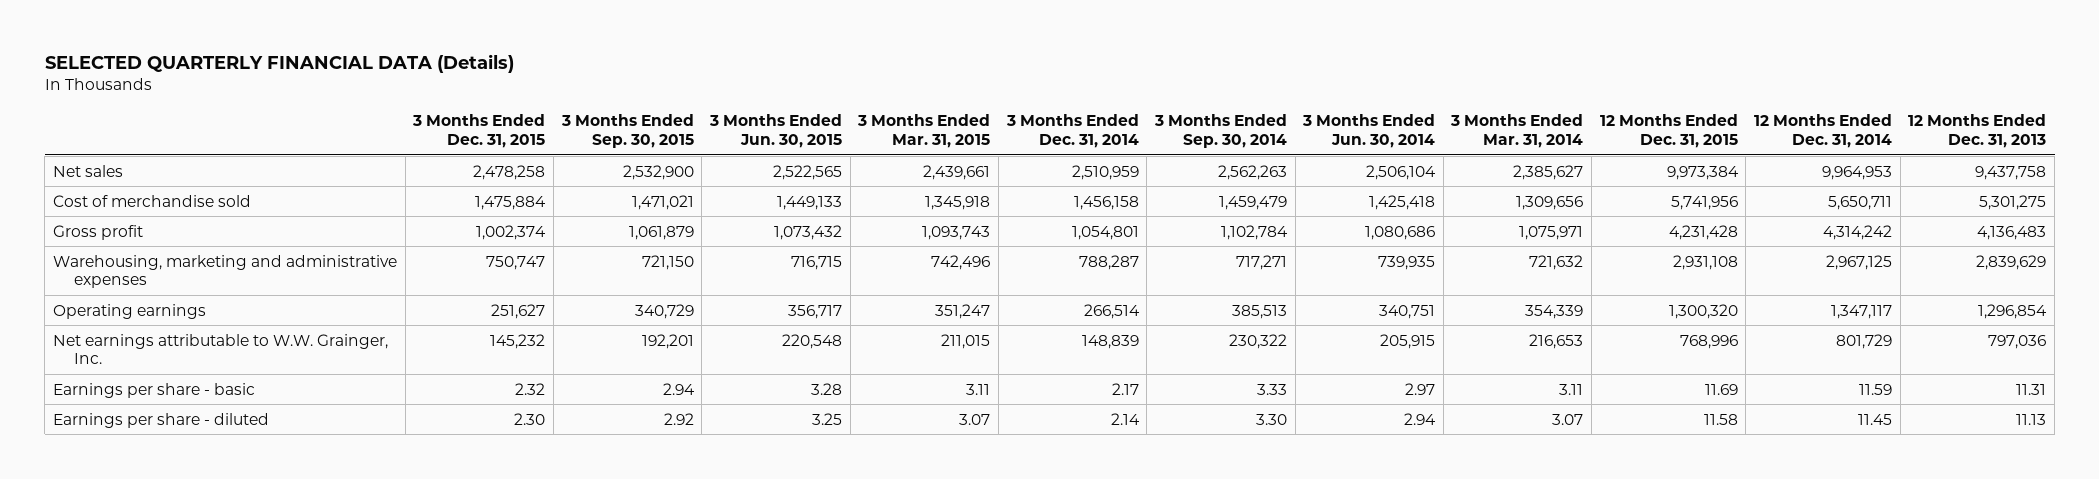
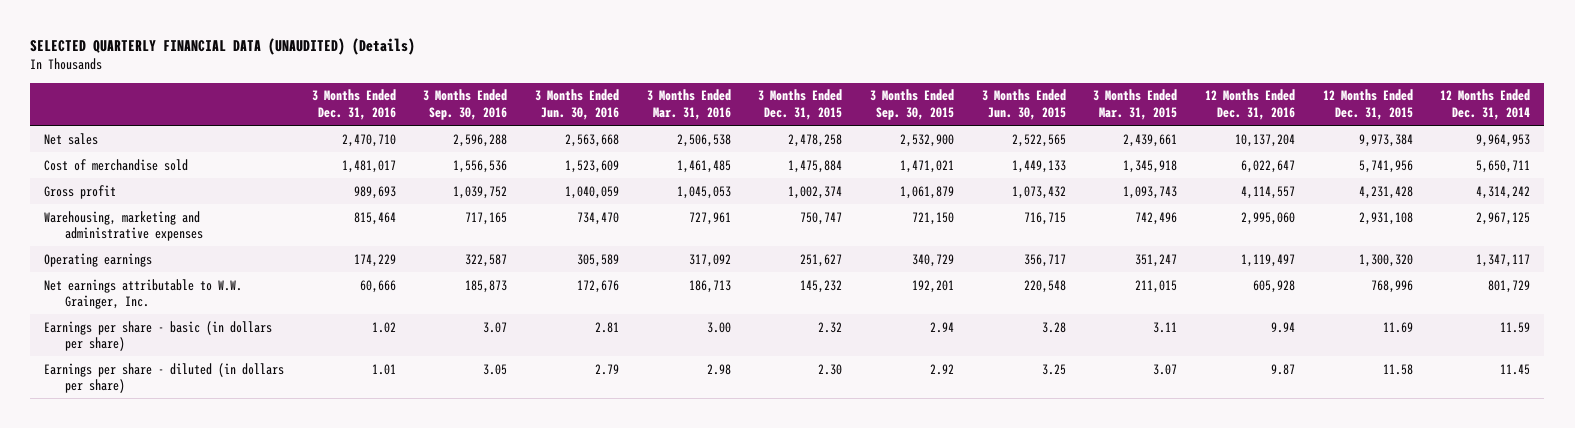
- SELECTED QUARTERLY FINANCIAL DATA (Details)
+ SELECTED QUARTERLY FINANCIAL DATA (UNAUDITED) (Details)
- | 3 Months Ended Dec. 31, 2015 | 3 Months Ended Sep. 30, 2015 | 3 Months Ended Jun. 30, 2015 | 3 Months Ended Mar. 31, 2015 | 3 Months Ended Dec. 31, 2014 | 3 Months Ended Sep. 30, 2014 | 3 Months Ended Jun. 30, 2014 | 3 Months Ended Mar. 31, 2014 | 12 Months Ended Dec. 31, 2015 | 12 Months Ended Dec. 31, 2014 | 12 Months Ended Dec. 31, 2013
+ | 3 Months Ended Dec. 31, 2016 | 3 Months Ended Sep. 30, 2016 | 3 Months Ended Jun. 30, 2016 | 3 Months Ended Mar. 31, 2016 | 3 Months Ended Dec. 31, 2015 | 3 Months Ended Sep. 30, 2015 | 3 Months Ended Jun. 30, 2015 | 3 Months Ended Mar. 31, 2015 | 12 Months Ended Dec. 31, 2016 | 12 Months Ended Dec. 31, 2015 | 12 Months Ended Dec. 31, 2014
- Earnings per share - basic | 2.32 | 2.94 | 3.28 | 3.11 | 2.17 | 3.33 | 2.97 | 3.11 | 11.69 | 11.59 | 11.31
- Earnings per share - diluted | 2.30 | 2.92 | 3.25 | 3.07 | 2.14 | 3.30 | 2.94 | 3.07 | 11.58 | 11.45 | 11.13
+ Earnings per share - basic (in dollars per share) | 1.02 | 3.07 | 2.81 | 3.00 | 2.32 | 2.94 | 3.28 | 3.11 | 9.94 | 11.69 | 11.59
+ Earnings per share - diluted (in dollars per share) | 1.01 | 3.05 | 2.79 | 2.98 | 2.30 | 2.92 | 3.25 | 3.07 | 9.87 | 11.58 | 11.45

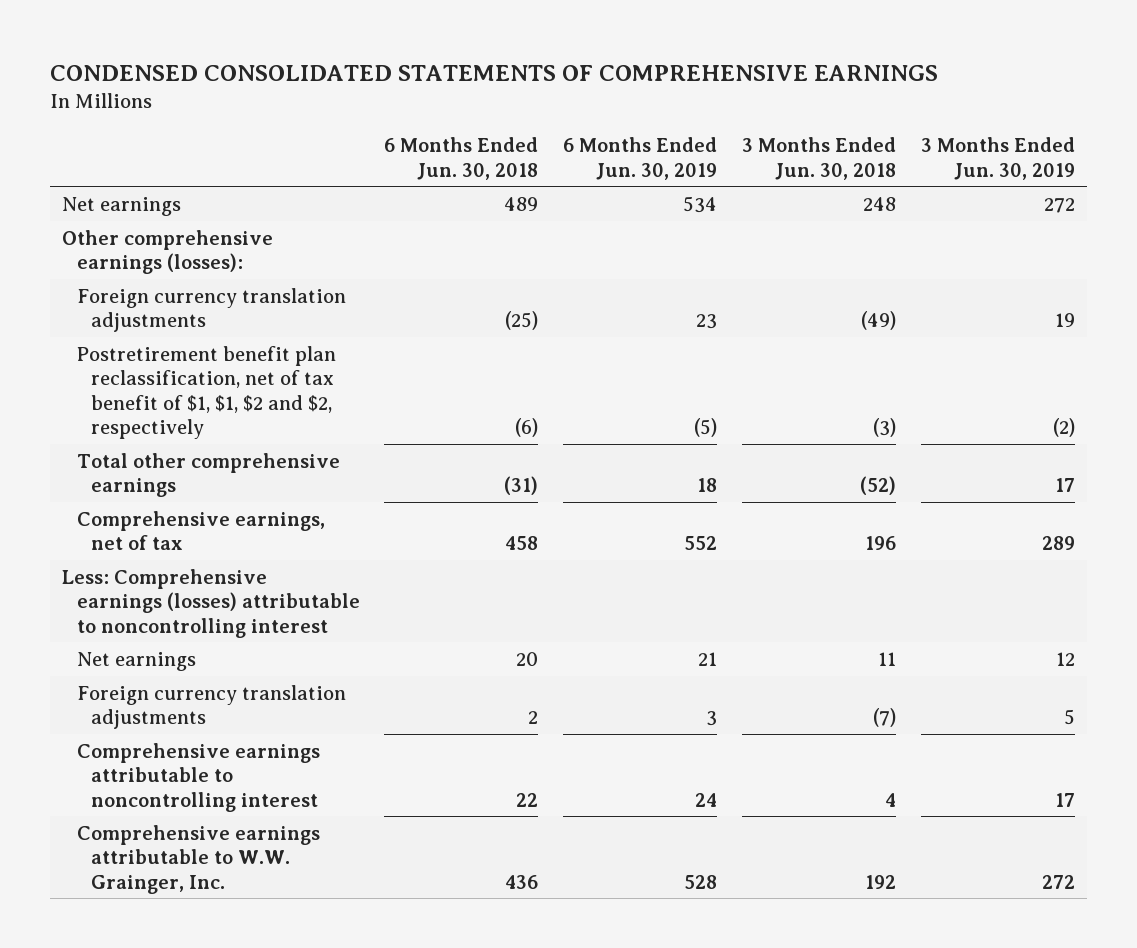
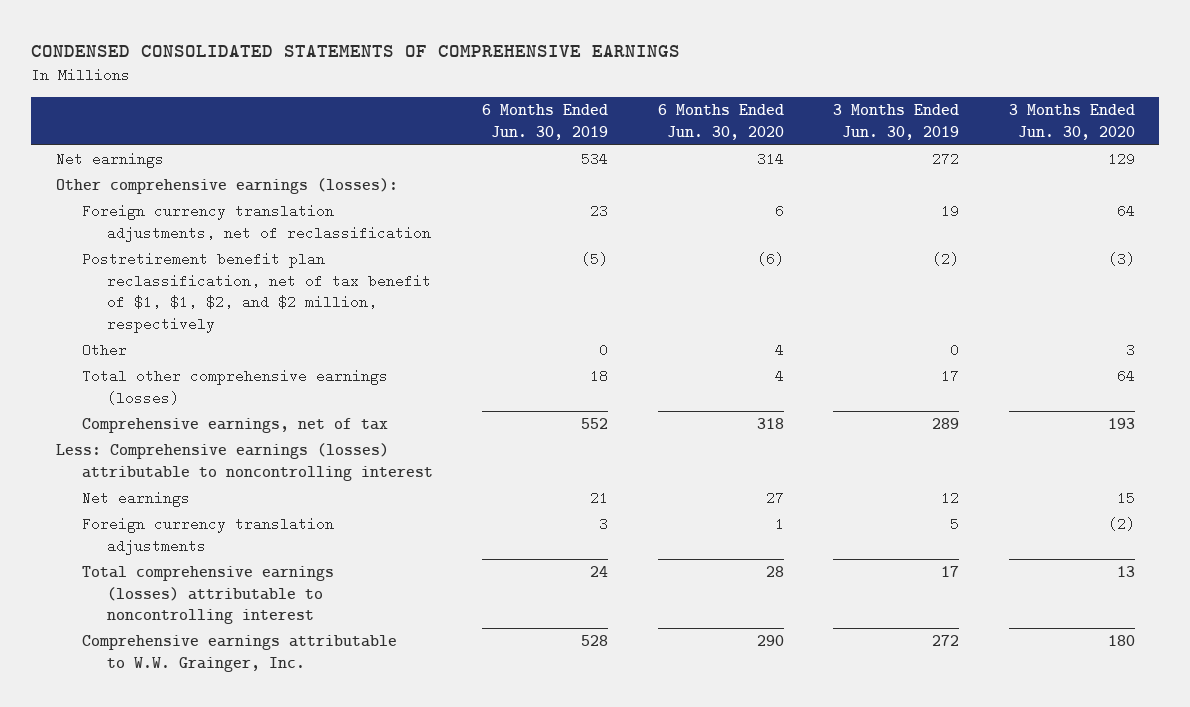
- | 6 Months Ended Jun. 30, 2018 | 6 Months Ended Jun. 30, 2019 | 3 Months Ended Jun. 30, 2018 | 3 Months Ended Jun. 30, 2019
+ | 6 Months Ended Jun. 30, 2019 | 6 Months Ended Jun. 30, 2020 | 3 Months Ended Jun. 30, 2019 | 3 Months Ended Jun. 30, 2020
- Foreign currency translation adjustments | (25) | 23 | (49) | 19
- Postretirement benefit plan reclassification, net of tax benefit of $1, $1, $2 and $2, respectively | (6) | (5) | (3) | (2)
- Total other comprehensive earnings | (31) | 18 | (52) | 17
+ Foreign currency translation adjustments, net of reclassification | 23 | 6 | 19 | 64
+ Postretirement benefit plan reclassification, net of tax benefit of $1, $1, $2, and $2 million, respectively | (5) | (6) | (2) | (3)
+ Other | 0 | 4 | 0 | 3
+ Total other comprehensive earnings (losses) | 18 | 4 | 17 | 64
- Comprehensive earnings attributable to noncontrolling interest | 22 | 24 | 4 | 17
+ Total comprehensive earnings (losses) attributable to noncontrolling interest | 24 | 28 | 17 | 13

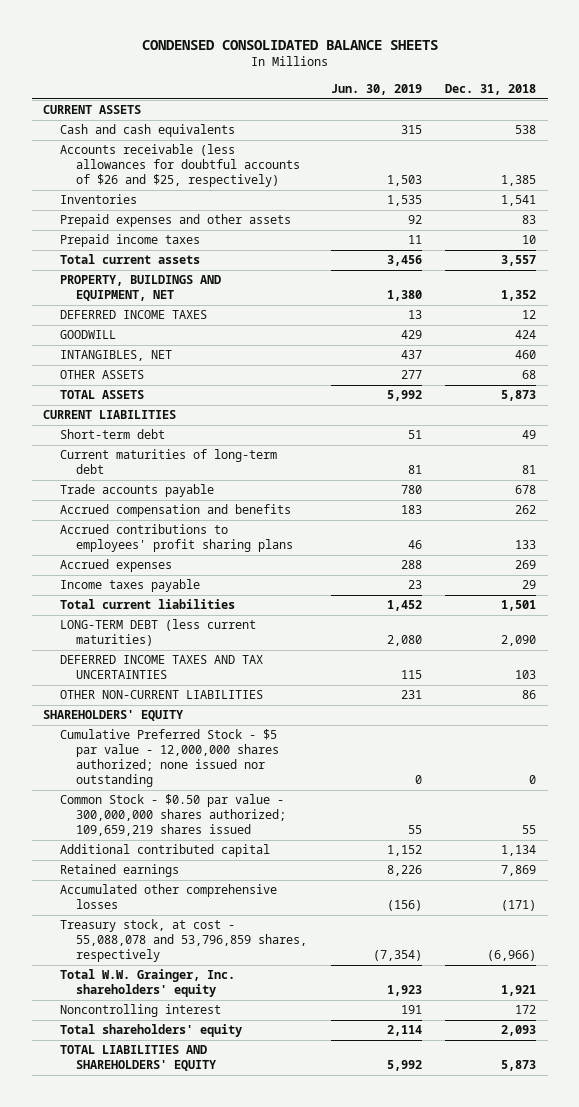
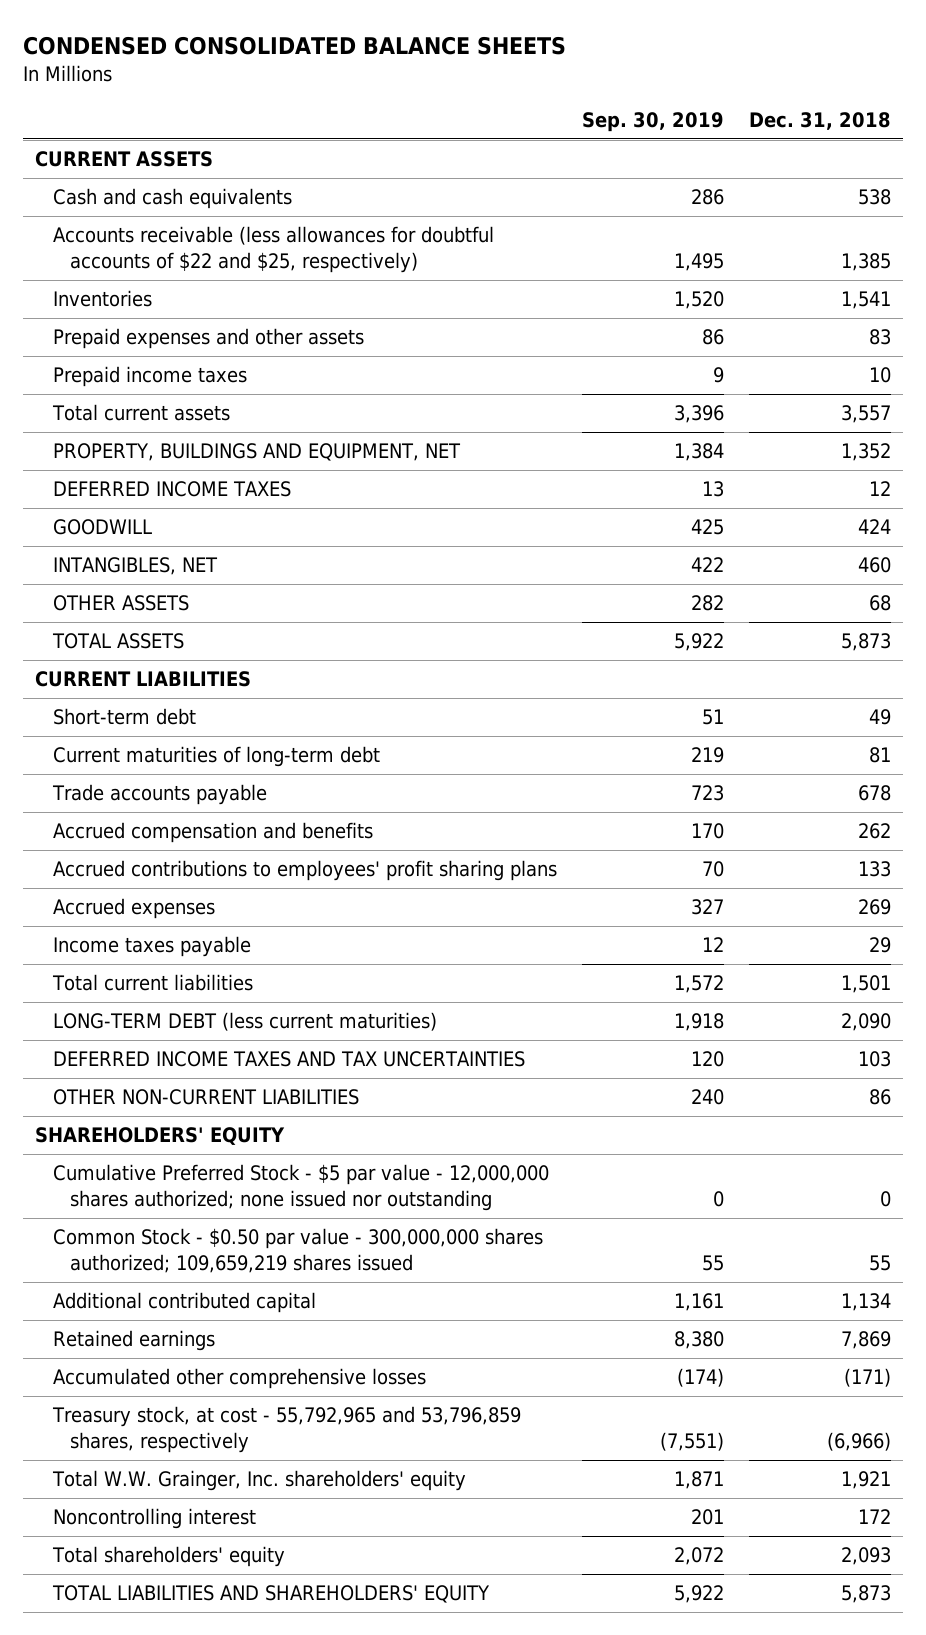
- | Jun. 30, 2019 | Dec. 31, 2018
+ | Sep. 30, 2019 | Dec. 31, 2018
- Accounts receivable (less allowances for doubtful accounts of $26 and $25, respectively) | 1,503 | 1,385
+ Accounts receivable (less allowances for doubtful accounts of $22 and $25, respectively) | 1,495 | 1,385
- Treasury stock, at cost - 55,088,078 and 53,796,859 shares, respectively | (7,354) | (6,966)
+ Treasury stock, at cost - 55,792,965 and 53,796,859 shares, respectively | (7,551) | (6,966)

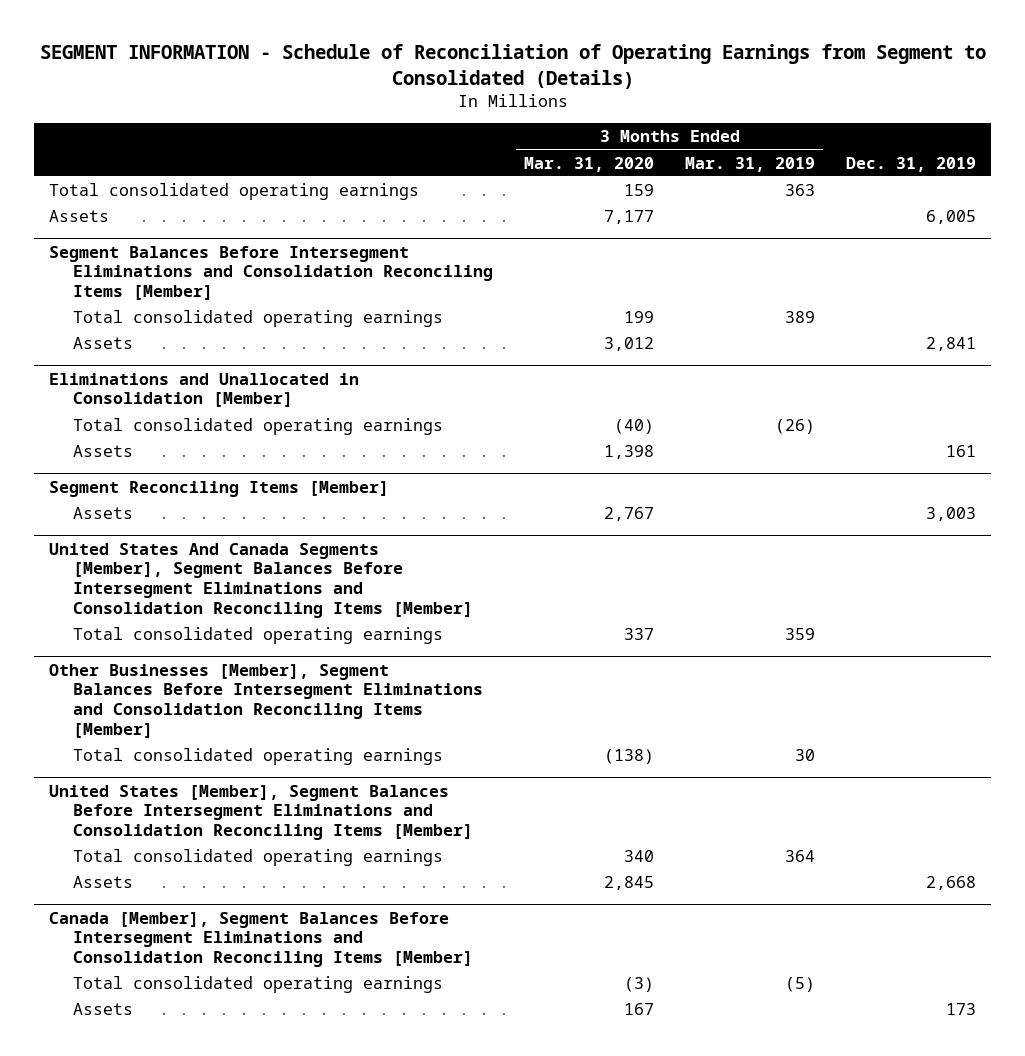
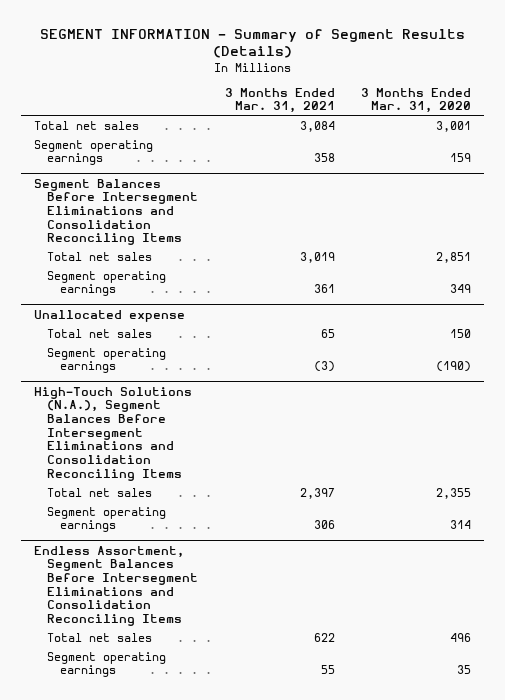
- SEGMENT INFORMATION - Schedule of Reconciliation of Operating Earnings from Segment to Consolidated (Details)
+ SEGMENT INFORMATION - Summary of Segment Results (Details)
- | 3 Months Ended Mar. 31, 2020 | 3 Months Ended Mar. 31, 2019 | Dec. 31, 2019
+ | 3 Months Ended Mar. 31, 2021 | 3 Months Ended Mar. 31, 2020
- Total consolidated operating earnings | 159 | 363 |
- Assets | 7,177 | | 6,005
- Segment Balances Before Intersegment Eliminations and Consolidation Reconciling Items [Member]
- Total consolidated operating earnings | 199 | 389 |
- Assets | 3,012 | | 2,841
- Eliminations and Unallocated in Consolidation [Member]
- Total consolidated operating earnings | (40) | (26) |
- Assets | 1,398 | | 161
- Segment Reconciling Items [Member]
- Assets | 2,767 | | 3,003
- United States And Canada Segments [Member], Segment Balances Before Intersegment Eliminations and Consolidation Reconciling Items [Member]
- Total consolidated operating earnings | 337 | 359 |
- Other Businesses [Member], Segment Balances Before Intersegment Eliminations and Consolidation Reconciling Items [Member]
- Total consolidated operating earnings | (138) | 30 |
- United States [Member], Segment Balances Before Intersegment Eliminations and Consolidation Reconciling Items [Member]
- Total consolidated operating earnings | 340 | 364 |
- Assets | 2,845 | | 2,668
- Canada [Member], Segment Balances Before Intersegment Eliminations and Consolidation Reconciling Items [Member]
- Total consolidated operating earnings | (3) | (5) |
- Assets | 167 | | 173
+ Total net sales | 3,084 | 3,001
+ Segment operating earnings | 358 | 159
+ Segment Balances Before Intersegment Eliminations and Consolidation Reconciling Items
+ Total net sales | 3,019 | 2,851
+ Segment operating earnings | 361 | 349
+ Unallocated expense
+ Total net sales | 65 | 150
+ Segment operating earnings | (3) | (190)
+ High-Touch Solutions (N.A.), Segment Balances Before Intersegment Eliminations and Consolidation Reconciling Items
+ Total net sales | 2,397 | 2,355
+ Segment operating earnings | 306 | 314
+ Endless Assortment, Segment Balances Before Intersegment Eliminations and Consolidation Reconciling Items
+ Total net sales | 622 | 496
+ Segment operating earnings | 55 | 35

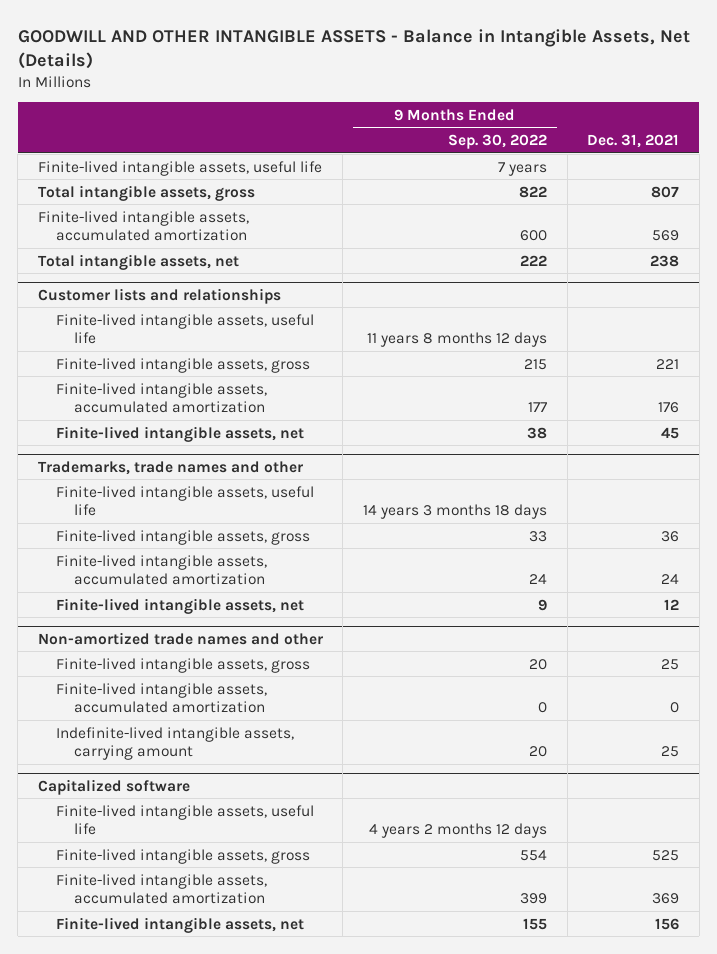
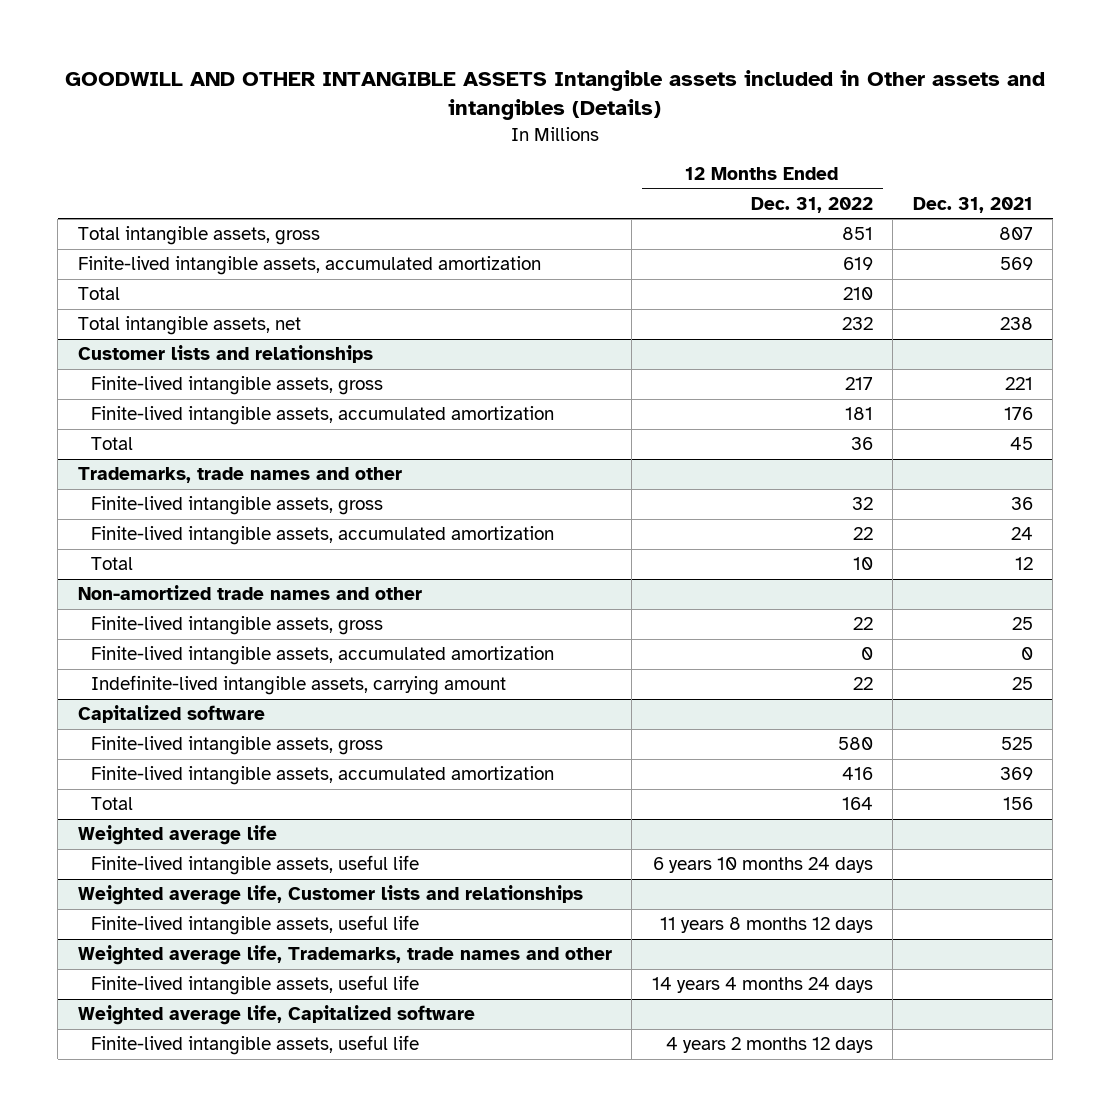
- GOODWILL AND OTHER INTANGIBLE ASSETS - Balance in Intangible Assets, Net (Details)
+ GOODWILL AND OTHER INTANGIBLE ASSETS Intangible assets included in Other assets and intangibles (Details)
- | 9 Months Ended Sep. 30, 2022 | Dec. 31, 2021
+ | 12 Months Ended Dec. 31, 2022 | Dec. 31, 2021
- Finite-lived intangible assets, useful life | 7 years |
+ Total | 210 |
@ Customer lists and relationships
- Finite-lived intangible assets, useful life | 11 years 8 months 12 days |
- Finite-lived intangible assets, net | 38 | 45
+ Total | 36 | 45
@ Trademarks, trade names and other
- Finite-lived intangible assets, useful life | 14 years 3 months 18 days |
- Finite-lived intangible assets, net | 9 | 12
+ Total | 10 | 12
@ Capitalized software
- Finite-lived intangible assets, useful life | 4 years 2 months 12 days |
- Finite-lived intangible assets, net | 155 | 156
+ Total | 164 | 156
+ Weighted average life
+ Finite-lived intangible assets, useful life | 6 years 10 months 24 days |
+ Weighted average life, Customer lists and relationships
+ Finite-lived intangible assets, useful life | 11 years 8 months 12 days |
+ Weighted average life, Trademarks, trade names and other
+ Finite-lived intangible assets, useful life | 14 years 4 months 24 days |
+ Weighted average life, Capitalized software
+ Finite-lived intangible assets, useful life | 4 years 2 months 12 days |

